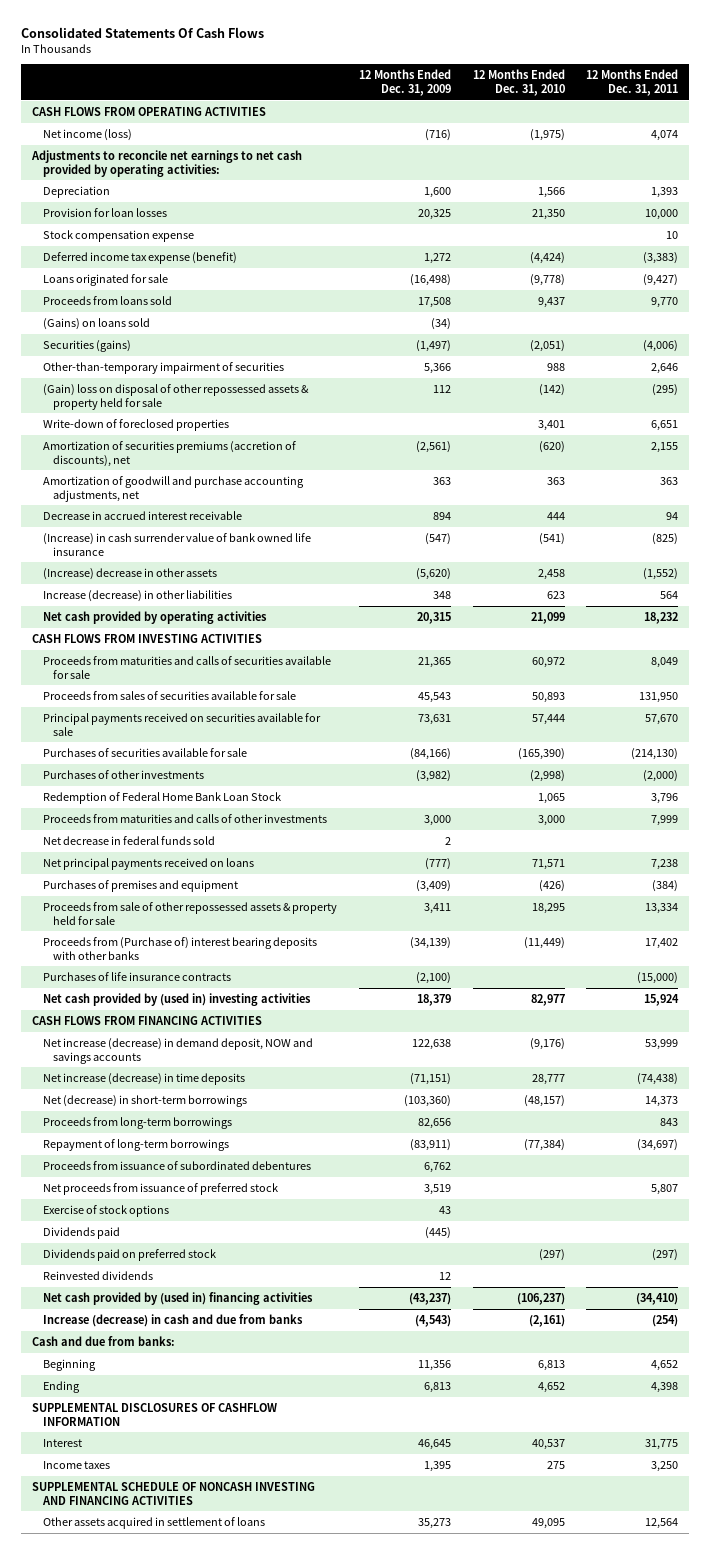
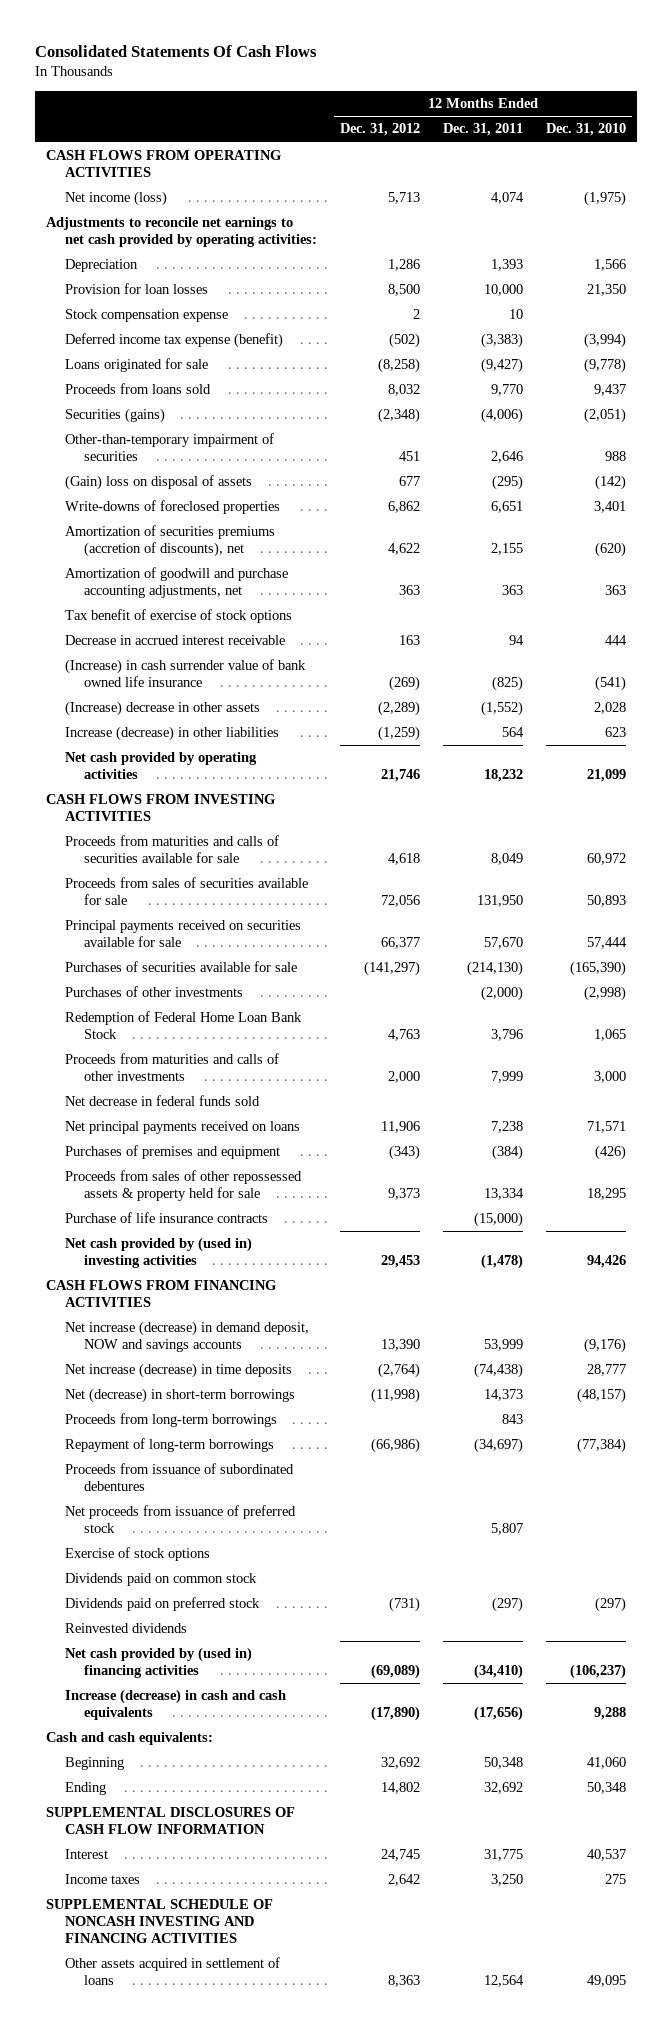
- | 12 Months Ended Dec. 31, 2009 | 12 Months Ended Dec. 31, 2010 | 12 Months Ended Dec. 31, 2011
+ | 12 Months Ended Dec. 31, 2012 | 12 Months Ended Dec. 31, 2011 | 12 Months Ended Dec. 31, 2010
- Deferred income tax expense (benefit) | 1,272 | (4,424) | (3,383)
+ Deferred income tax expense (benefit) | (502) | (3,383) | (3,994)
- (Gains) on loans sold | (34) | |
- (Gain) loss on disposal of other repossessed assets & property held for sale | 112 | (142) | (295)
- Write-down of foreclosed properties | | 3,401 | 6,651
+ (Gain) loss on disposal of assets | 677 | (295) | (142)
+ Write-downs of foreclosed properties | 6,862 | 6,651 | 3,401
+ Tax benefit of exercise of stock options
- (Increase) decrease in other assets | (5,620) | 2,458 | (1,552)
+ (Increase) decrease in other assets | (2,289) | (1,552) | 2,028
- Redemption of Federal Home Bank Loan Stock | | 1,065 | 3,796
+ Redemption of Federal Home Loan Bank Stock | 4,763 | 3,796 | 1,065
- Proceeds from sale of other repossessed assets & property held for sale | 3,411 | 18,295 | 13,334
- Proceeds from (Purchase of) interest bearing deposits with other banks | (34,139) | (11,449) | 17,402
- Purchases of life insurance contracts | (2,100) | | (15,000)
- Net cash provided by (used in) investing activities | 18,379 | 82,977 | 15,924
+ Proceeds from sales of other repossessed assets & property held for sale | 9,373 | 13,334 | 18,295
+ Purchase of life insurance contracts | | (15,000) |
+ Net cash provided by (used in) investing activities | 29,453 | (1,478) | 94,426
- Dividends paid | (445) | |
+ Dividends paid on common stock
- Increase (decrease) in cash and due from banks | (4,543) | (2,161) | (254)
- Cash and due from banks:
- Beginning | 11,356 | 6,813 | 4,652
- Ending | 6,813 | 4,652 | 4,398
- SUPPLEMENTAL DISCLOSURES OF CASHFLOW INFORMATION
+ Increase (decrease) in cash and cash equivalents | (17,890) | (17,656) | 9,288
+ Cash and cash equivalents:
+ Beginning | 32,692 | 50,348 | 41,060
+ Ending | 14,802 | 32,692 | 50,348
+ SUPPLEMENTAL DISCLOSURES OF CASH FLOW INFORMATION

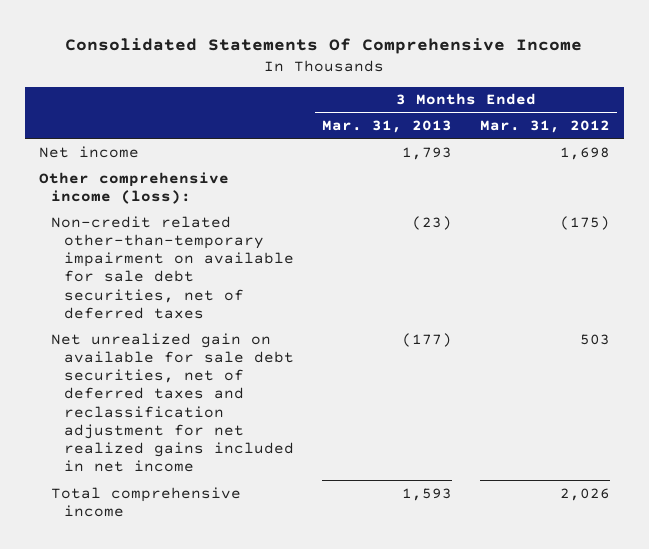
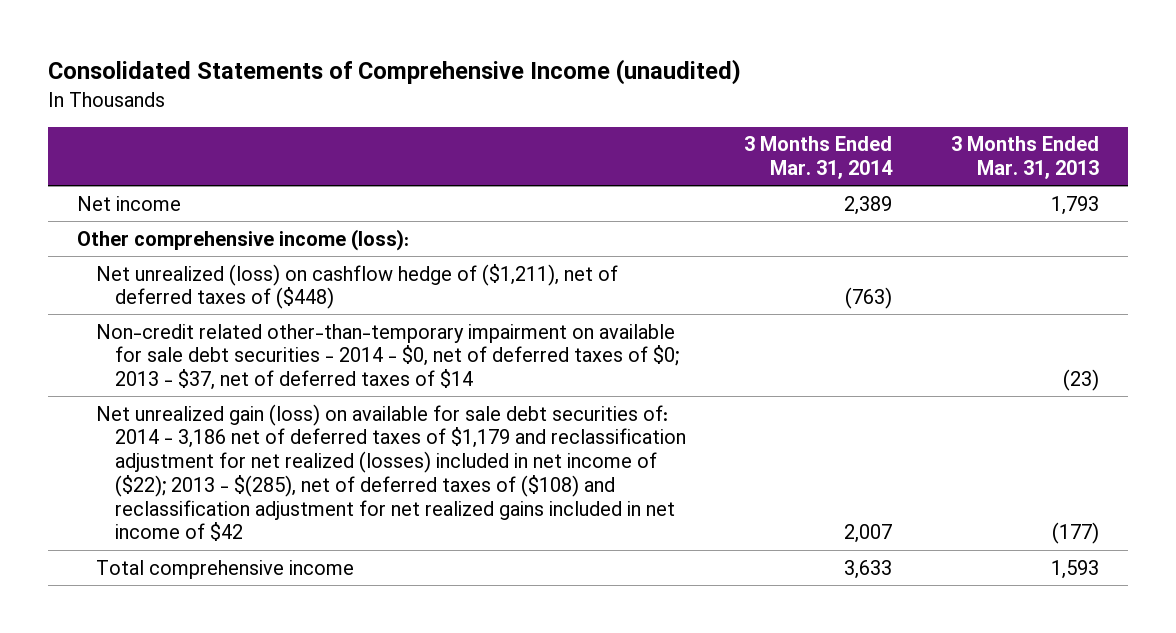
- Consolidated Statements Of Comprehensive Income
+ Consolidated Statements of Comprehensive Income (unaudited)
- | 3 Months Ended Mar. 31, 2013 | 3 Months Ended Mar. 31, 2012
+ | 3 Months Ended Mar. 31, 2014 | 3 Months Ended Mar. 31, 2013
- Non-credit related other-than-temporary impairment on available for sale debt securities, net of deferred taxes | (23) | (175)
- Net unrealized gain on available for sale debt securities, net of deferred taxes and reclassification adjustment for net realized gains included in net income | (177) | 503
+ Net unrealized (loss) on cashflow hedge of ($1,211), net of deferred taxes of ($448) | (763) |
+ Non-credit related other-than-temporary impairment on available for sale debt securities - 2014 - $0, net of deferred taxes of $0; 2013 - $37, net of deferred taxes of $14 | | (23)
+ Net unrealized gain (loss) on available for sale debt securities of: 2014 - 3,186 net of deferred taxes of $1,179 and reclassification adjustment for net realized (losses) included in net income of ($22); 2013 - $(285), net of deferred taxes of ($108) and reclassification adjustment for net realized gains included in net income of $42 | 2,007 | (177)

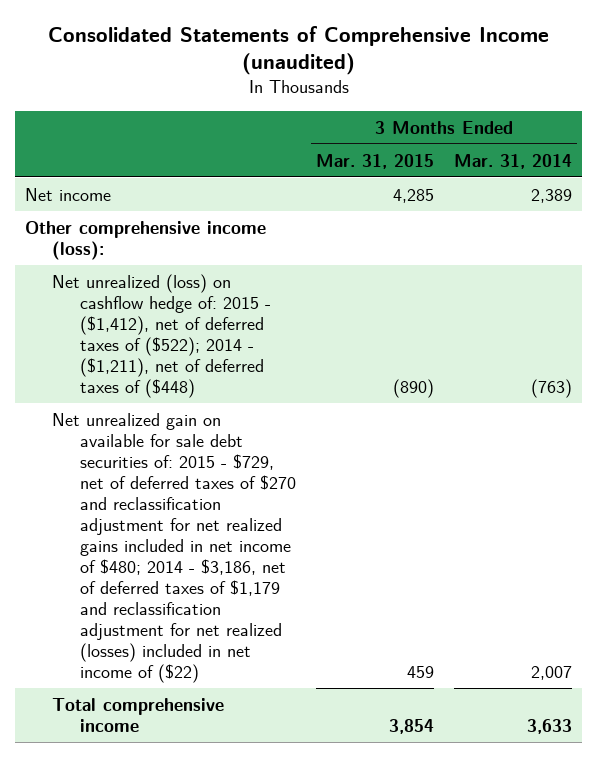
- | 3 Months Ended Mar. 31, 2014 | 3 Months Ended Mar. 31, 2013
+ | 3 Months Ended Mar. 31, 2015 | 3 Months Ended Mar. 31, 2014
- Net unrealized (loss) on cashflow hedge of ($1,211), net of deferred taxes of ($448) | (763) |
- Non-credit related other-than-temporary impairment on available for sale debt securities - 2014 - $0, net of deferred taxes of $0; 2013 - $37, net of deferred taxes of $14 | | (23)
- Net unrealized gain (loss) on available for sale debt securities of: 2014 - 3,186 net of deferred taxes of $1,179 and reclassification adjustment for net realized (losses) included in net income of ($22); 2013 - $(285), net of deferred taxes of ($108) and reclassification adjustment for net realized gains included in net income of $42 | 2,007 | (177)
+ Net unrealized (loss) on cashflow hedge of: 2015 - ($1,412), net of deferred taxes of ($522); 2014 - ($1,211), net of deferred taxes of ($448) | (890) | (763)
+ Net unrealized gain on available for sale debt securities of: 2015 - $729, net of deferred taxes of $270 and reclassification adjustment for net realized gains included in net income of $480; 2014 - $3,186, net of deferred taxes of $1,179 and reclassification adjustment for net realized (losses) included in net income of ($22) | 459 | 2,007

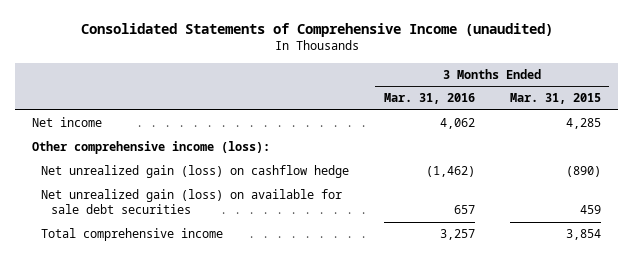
- | 3 Months Ended Mar. 31, 2015 | 3 Months Ended Mar. 31, 2014
+ | 3 Months Ended Mar. 31, 2016 | 3 Months Ended Mar. 31, 2015
- Net unrealized (loss) on cashflow hedge of: 2015 - ($1,412), net of deferred taxes of ($522); 2014 - ($1,211), net of deferred taxes of ($448) | (890) | (763)
- Net unrealized gain on available for sale debt securities of: 2015 - $729, net of deferred taxes of $270 and reclassification adjustment for net realized gains included in net income of $480; 2014 - $3,186, net of deferred taxes of $1,179 and reclassification adjustment for net realized (losses) included in net income of ($22) | 459 | 2,007
+ Net unrealized gain (loss) on cashflow hedge | (1,462) | (890)
+ Net unrealized gain (loss) on available for sale debt securities | 657 | 459

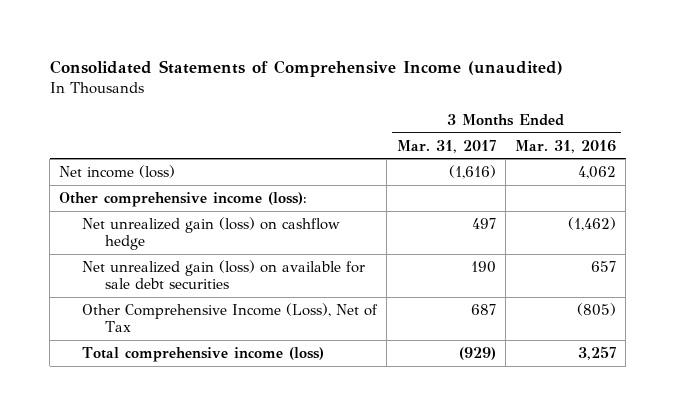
- | 3 Months Ended Mar. 31, 2016 | 3 Months Ended Mar. 31, 2015
+ | 3 Months Ended Mar. 31, 2017 | 3 Months Ended Mar. 31, 2016
- Net income | 4,062 | 4,285
+ Net income (loss) | (1,616) | 4,062
- Total comprehensive income | 3,257 | 3,854
+ Other Comprehensive Income (Loss), Net of Tax | 687 | (805)
+ Total comprehensive income (loss) | (929) | 3,257

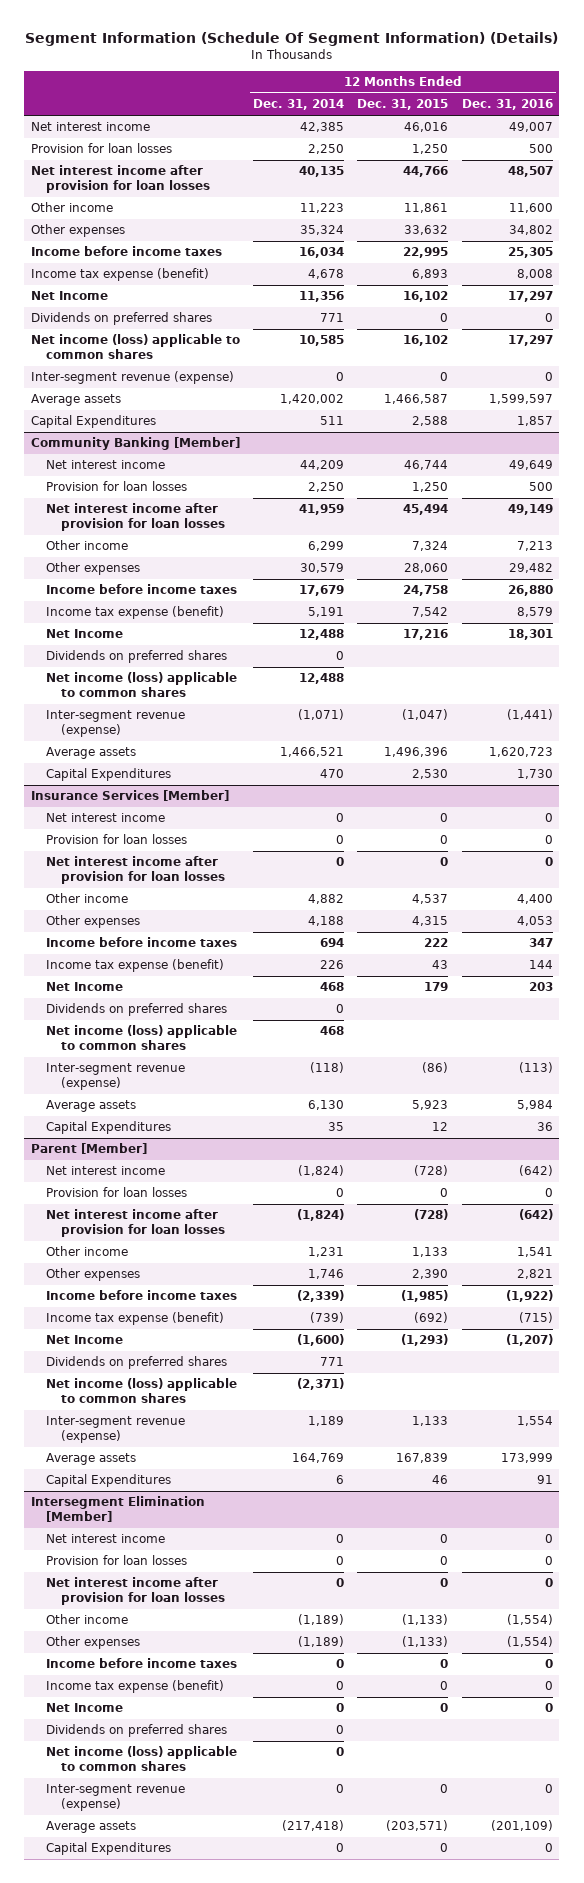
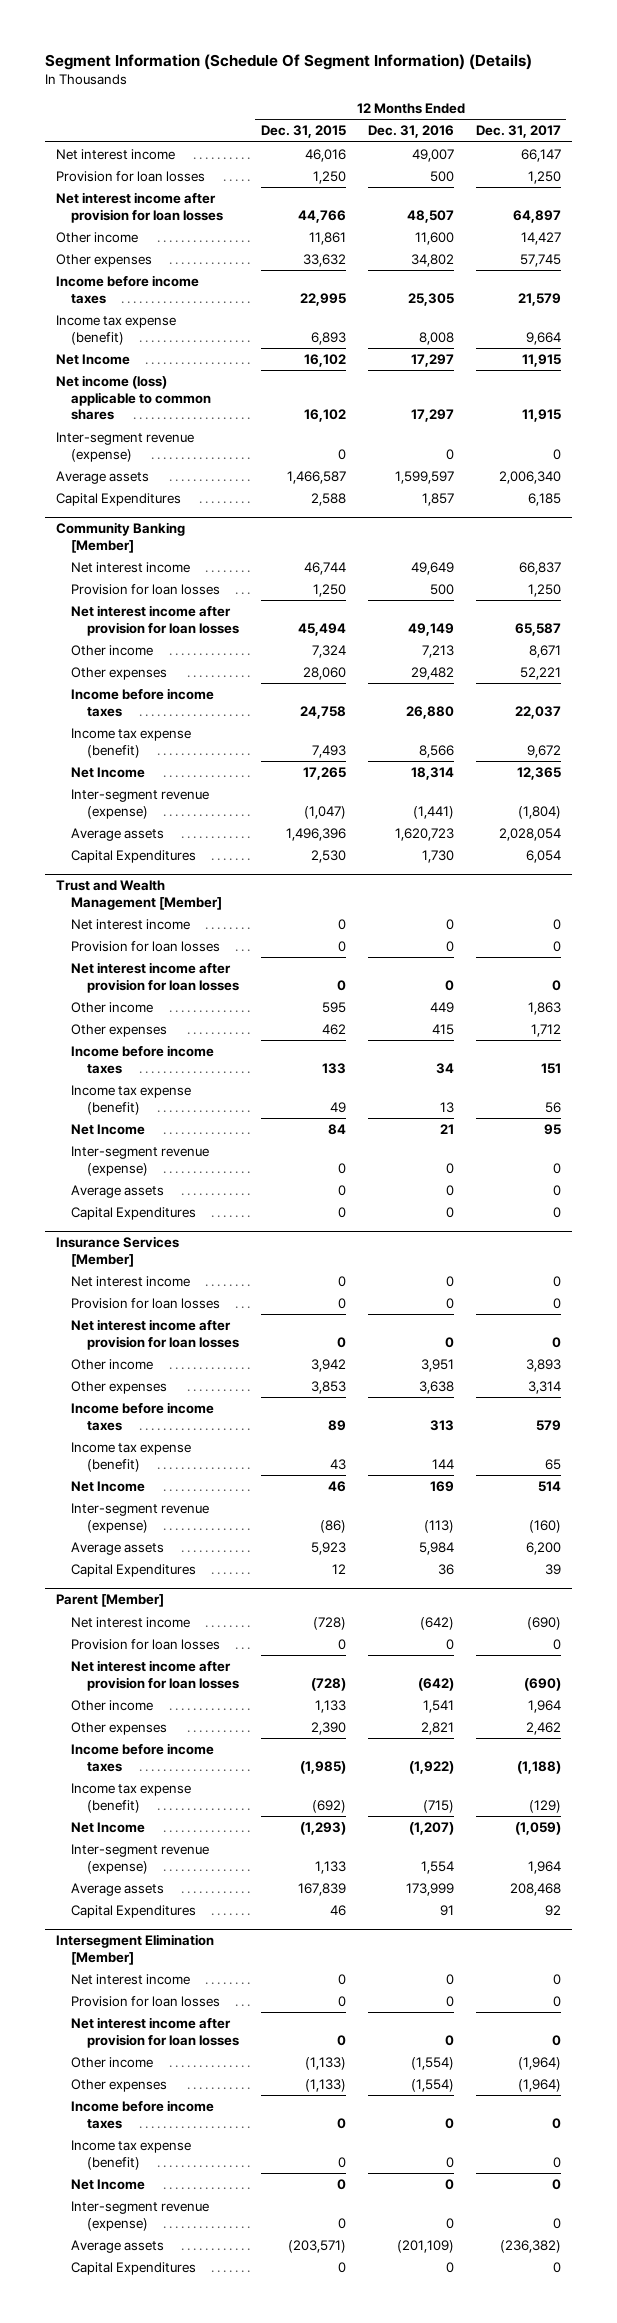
- | 12 Months Ended Dec. 31, 2014 | 12 Months Ended Dec. 31, 2015 | 12 Months Ended Dec. 31, 2016
+ | 12 Months Ended Dec. 31, 2015 | 12 Months Ended Dec. 31, 2016 | 12 Months Ended Dec. 31, 2017
- Dividends on preferred shares | 771 | 0 | 0
@ Community Banking [Member]
- Income tax expense (benefit) | 5,191 | 7,542 | 8,579
- Net Income | 12,488 | 17,216 | 18,301
- Dividends on preferred shares | 0 | |
- Net income (loss) applicable to common shares | 12,488 | |
+ Income tax expense (benefit) | 7,493 | 8,566 | 9,672
+ Net Income | 17,265 | 18,314 | 12,365
+ Trust and Wealth Management [Member]
+ Net interest income | 0 | 0 | 0
+ Provision for loan losses | 0 | 0 | 0
+ Net interest income after provision for loan losses | 0 | 0 | 0
+ Other income | 595 | 449 | 1,863
+ Other expenses | 462 | 415 | 1,712
+ Income before income taxes | 133 | 34 | 151
+ Income tax expense (benefit) | 49 | 13 | 56
+ Net Income | 84 | 21 | 95
+ Inter-segment revenue (expense) | 0 | 0 | 0
+ Average assets | 0 | 0 | 0
+ Capital Expenditures | 0 | 0 | 0
@ Insurance Services [Member]
- Other income | 4,882 | 4,537 | 4,400
- Other expenses | 4,188 | 4,315 | 4,053
- Income before income taxes | 694 | 222 | 347
+ Other income | 3,942 | 3,951 | 3,893
+ Other expenses | 3,853 | 3,638 | 3,314
+ Income before income taxes | 89 | 313 | 579
- Net Income | 468 | 179 | 203
- Dividends on preferred shares | 0 | |
- Net income (loss) applicable to common shares | 468 | |
+ Net Income | 46 | 169 | 514
@ Parent [Member]
- Dividends on preferred shares | 771 | |
- Net income (loss) applicable to common shares | (2,371) | |
@ Intersegment Elimination [Member]
- Dividends on preferred shares | 0 | |
- Net income (loss) applicable to common shares | 0 | |

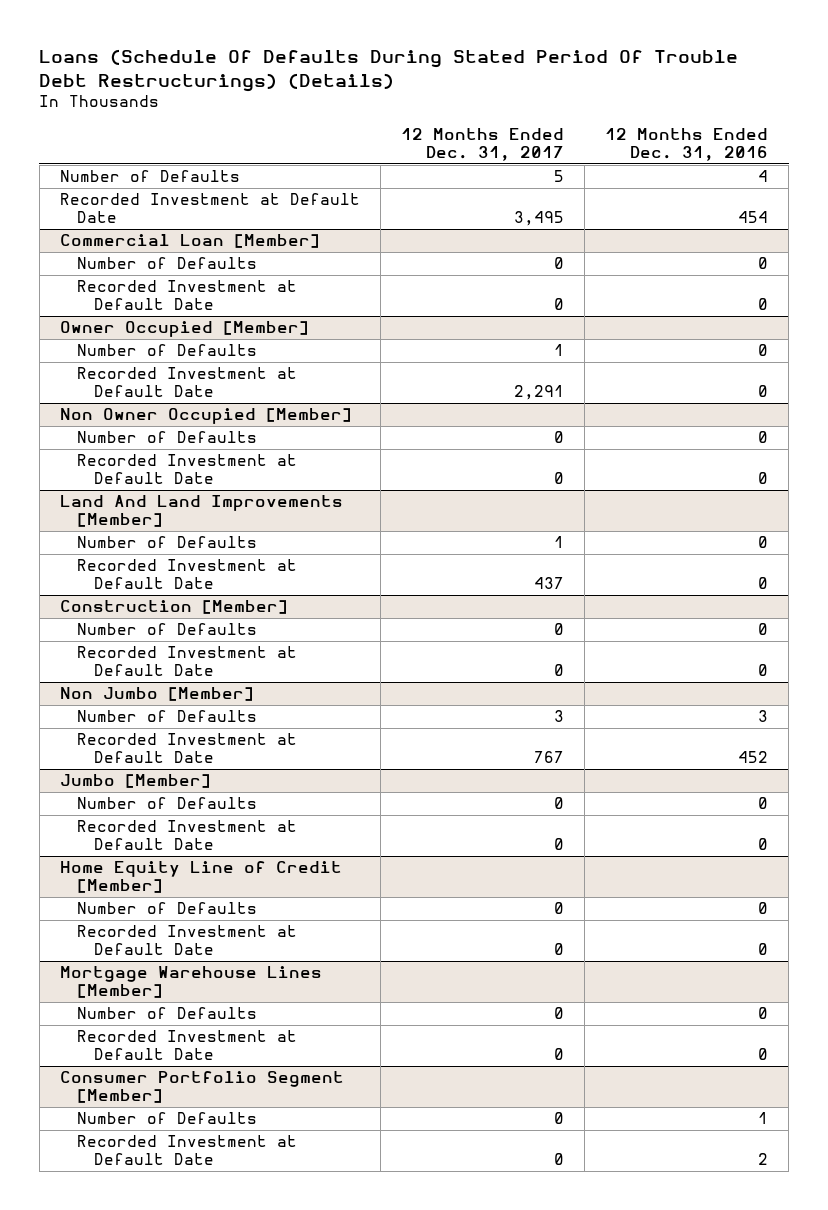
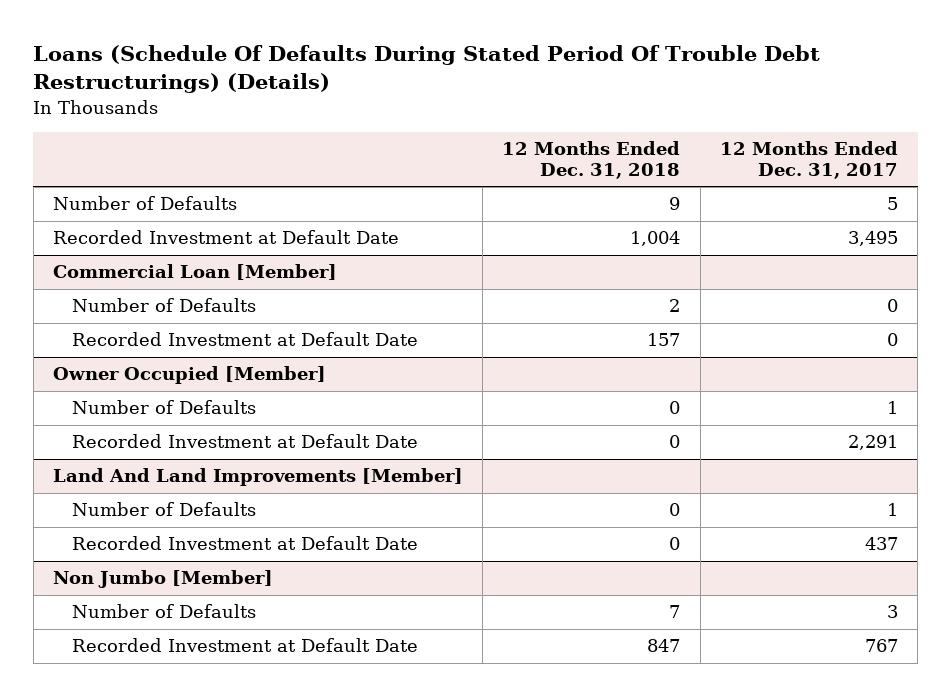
- | 12 Months Ended Dec. 31, 2017 | 12 Months Ended Dec. 31, 2016
+ | 12 Months Ended Dec. 31, 2018 | 12 Months Ended Dec. 31, 2017
- Non Owner Occupied [Member]
- Number of Defaults | 0 | 0
- Recorded Investment at Default Date | 0 | 0
- Construction [Member]
- Number of Defaults | 0 | 0
- Recorded Investment at Default Date | 0 | 0
- Jumbo [Member]
- Number of Defaults | 0 | 0
- Recorded Investment at Default Date | 0 | 0
- Home Equity Line of Credit [Member]
- Number of Defaults | 0 | 0
- Recorded Investment at Default Date | 0 | 0
- Mortgage Warehouse Lines [Member]
- Number of Defaults | 0 | 0
- Recorded Investment at Default Date | 0 | 0
- Consumer Portfolio Segment [Member]
- Number of Defaults | 0 | 1
- Recorded Investment at Default Date | 0 | 2

